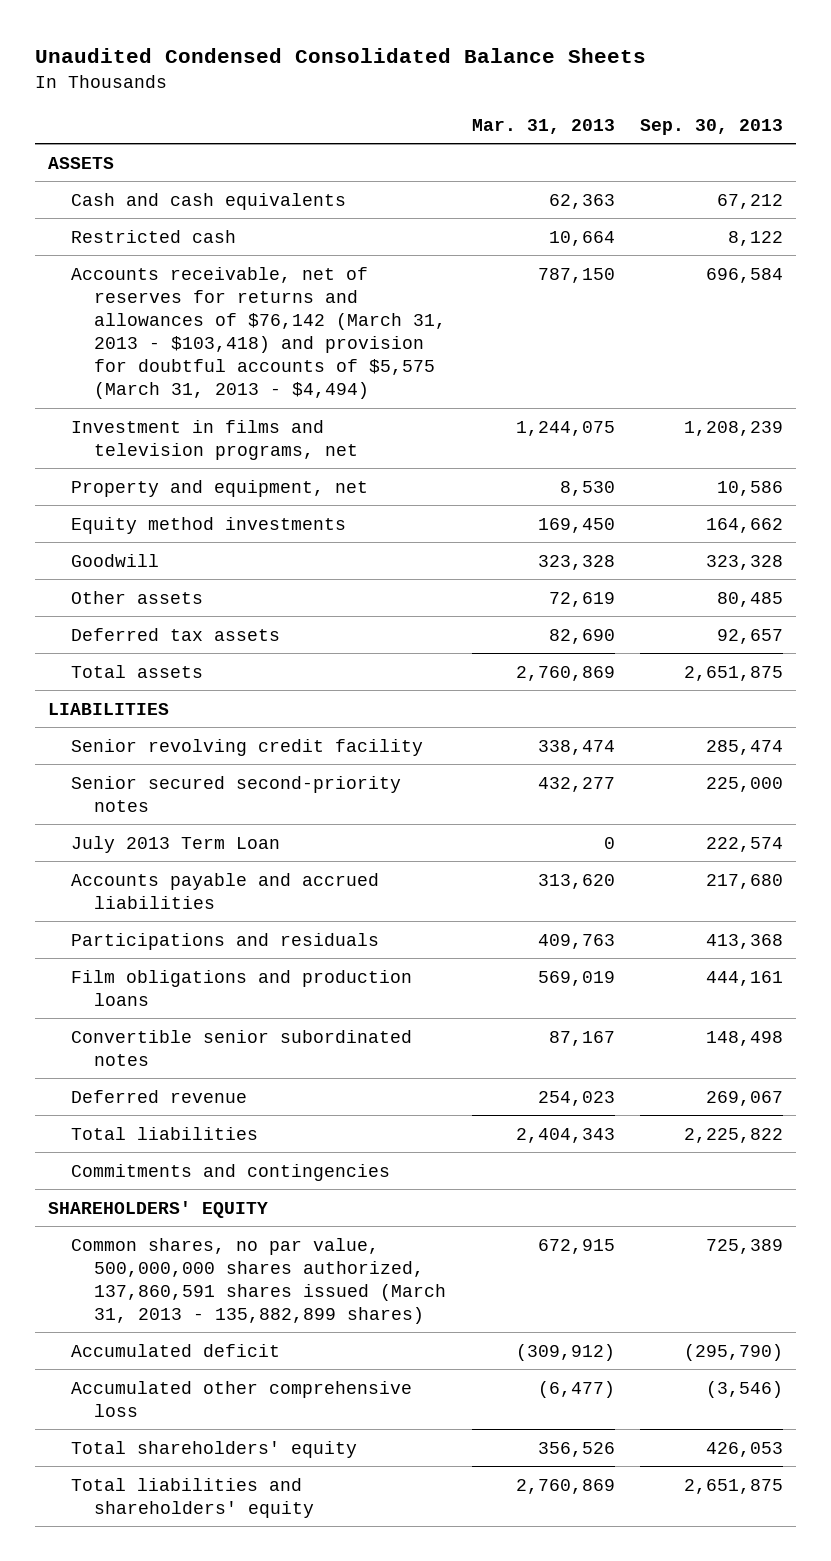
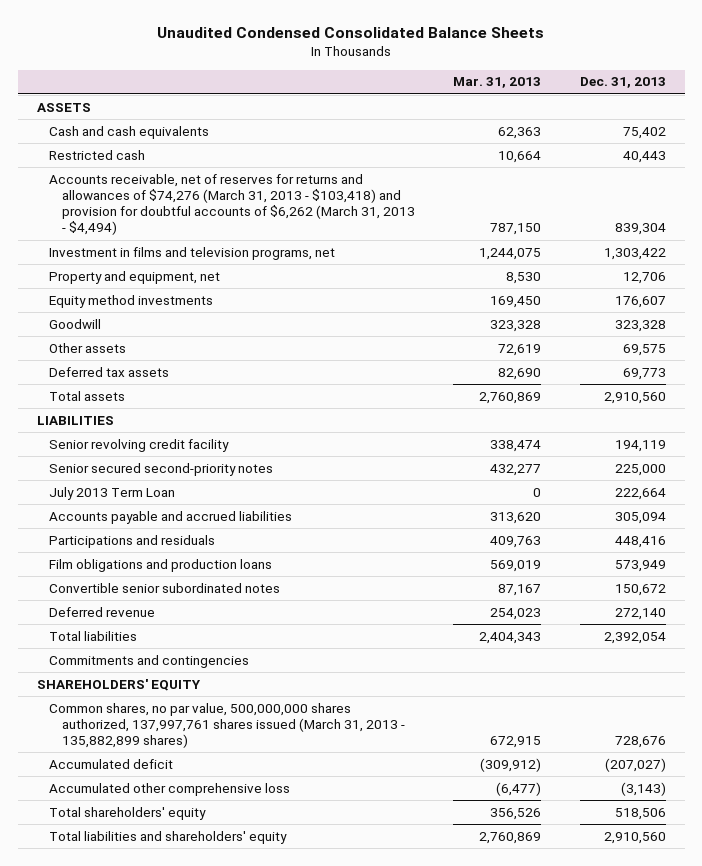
- | Mar. 31, 2013 | Sep. 30, 2013
+ | Mar. 31, 2013 | Dec. 31, 2013
- Accounts receivable, net of reserves for returns and allowances of $76,142 (March 31, 2013 - $103,418) and provision for doubtful accounts of $5,575 (March 31, 2013 - $4,494) | 787,150 | 696,584
+ Accounts receivable, net of reserves for returns and allowances of $74,276 (March 31, 2013 - $103,418) and provision for doubtful accounts of $6,262 (March 31, 2013 - $4,494) | 787,150 | 839,304
- Common shares, no par value, 500,000,000 shares authorized, 137,860,591 shares issued (March 31, 2013 - 135,882,899 shares) | 672,915 | 725,389
+ Common shares, no par value, 500,000,000 shares authorized, 137,997,761 shares issued (March 31, 2013 - 135,882,899 shares) | 672,915 | 728,676

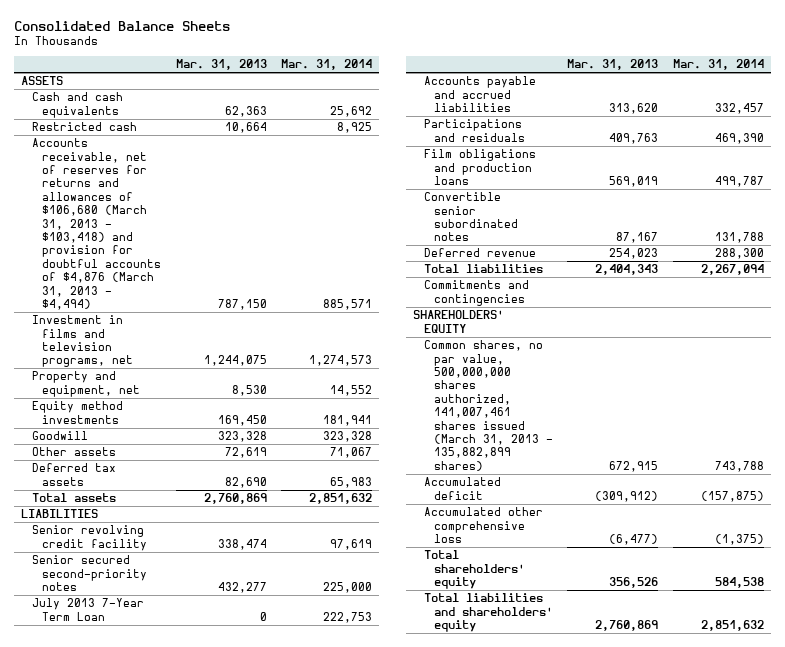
- Unaudited Condensed Consolidated Balance Sheets
+ Consolidated Balance Sheets
- | Mar. 31, 2013 | Dec. 31, 2013
+ | Mar. 31, 2013 | Mar. 31, 2014
- Accounts receivable, net of reserves for returns and allowances of $74,276 (March 31, 2013 - $103,418) and provision for doubtful accounts of $6,262 (March 31, 2013 - $4,494) | 787,150 | 839,304
+ Accounts receivable, net of reserves for returns and allowances of $106,680 (March 31, 2013 - $103,418) and provision for doubtful accounts of $4,876 (March 31, 2013 - $4,494) | 787,150 | 885,571
- July 2013 Term Loan | 0 | 222,664
+ July 2013 7-Year Term Loan | 0 | 222,753
- Common shares, no par value, 500,000,000 shares authorized, 137,997,761 shares issued (March 31, 2013 - 135,882,899 shares) | 672,915 | 728,676
+ Common shares, no par value, 500,000,000 shares authorized, 141,007,461 shares issued (March 31, 2013 - 135,882,899 shares) | 672,915 | 743,788

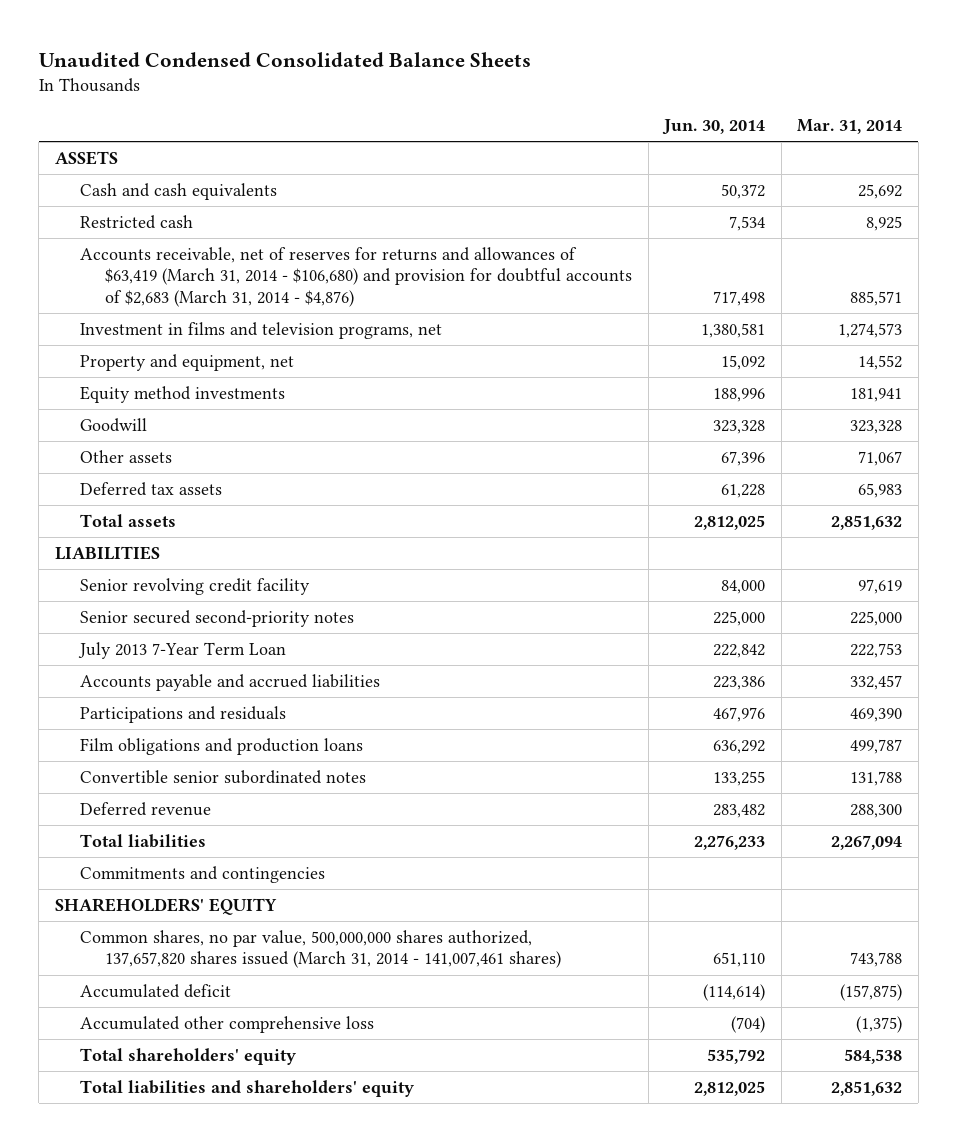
- Consolidated Balance Sheets
+ Unaudited Condensed Consolidated Balance Sheets
- | Mar. 31, 2013 | Mar. 31, 2014
+ | Jun. 30, 2014 | Mar. 31, 2014
- Accounts receivable, net of reserves for returns and allowances of $106,680 (March 31, 2013 - $103,418) and provision for doubtful accounts of $4,876 (March 31, 2013 - $4,494) | 787,150 | 885,571
+ Accounts receivable, net of reserves for returns and allowances of $63,419 (March 31, 2014 - $106,680) and provision for doubtful accounts of $2,683 (March 31, 2014 - $4,876) | 717,498 | 885,571
- Common shares, no par value, 500,000,000 shares authorized, 141,007,461 shares issued (March 31, 2013 - 135,882,899 shares) | 672,915 | 743,788
+ Common shares, no par value, 500,000,000 shares authorized, 137,657,820 shares issued (March 31, 2014 - 141,007,461 shares) | 651,110 | 743,788

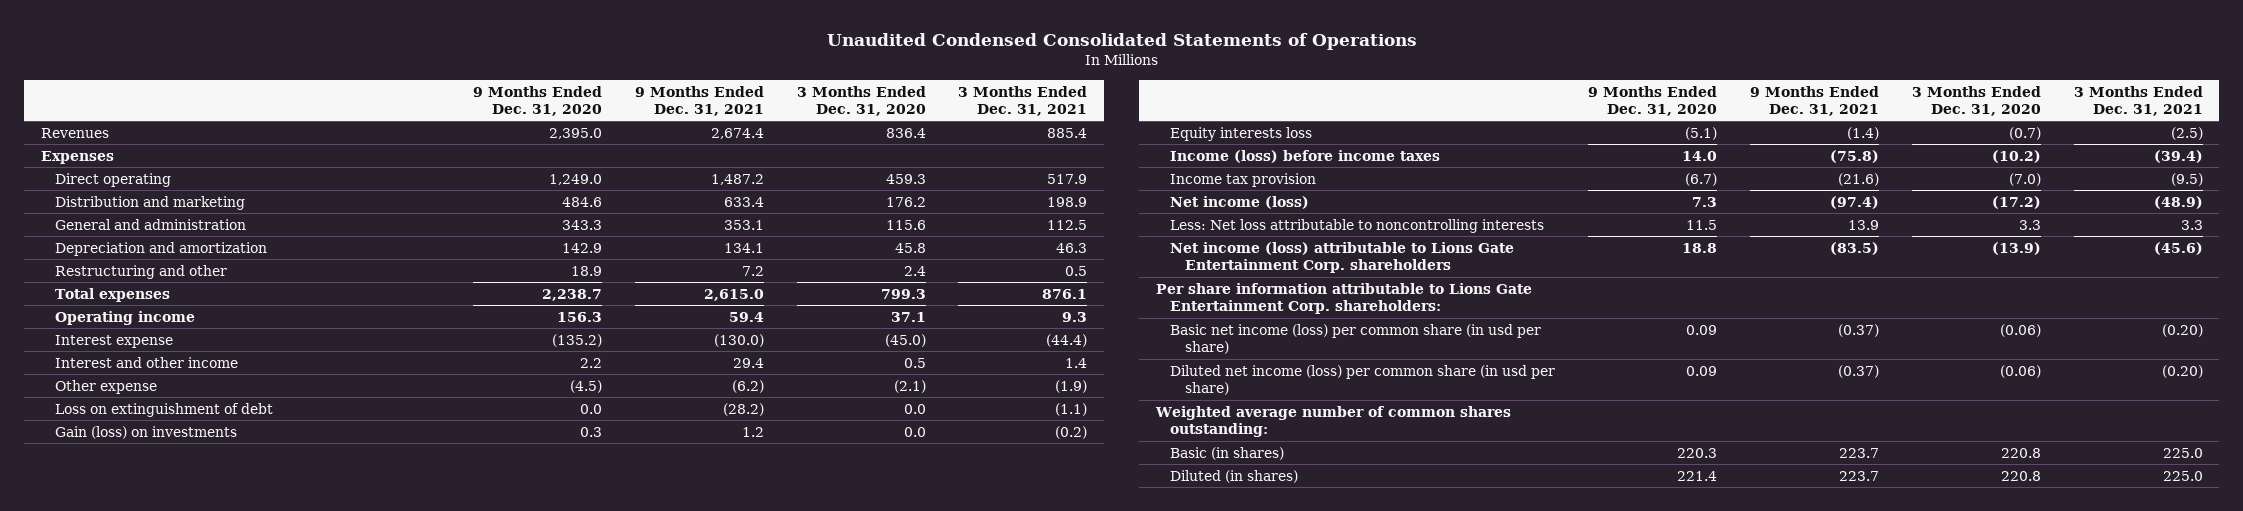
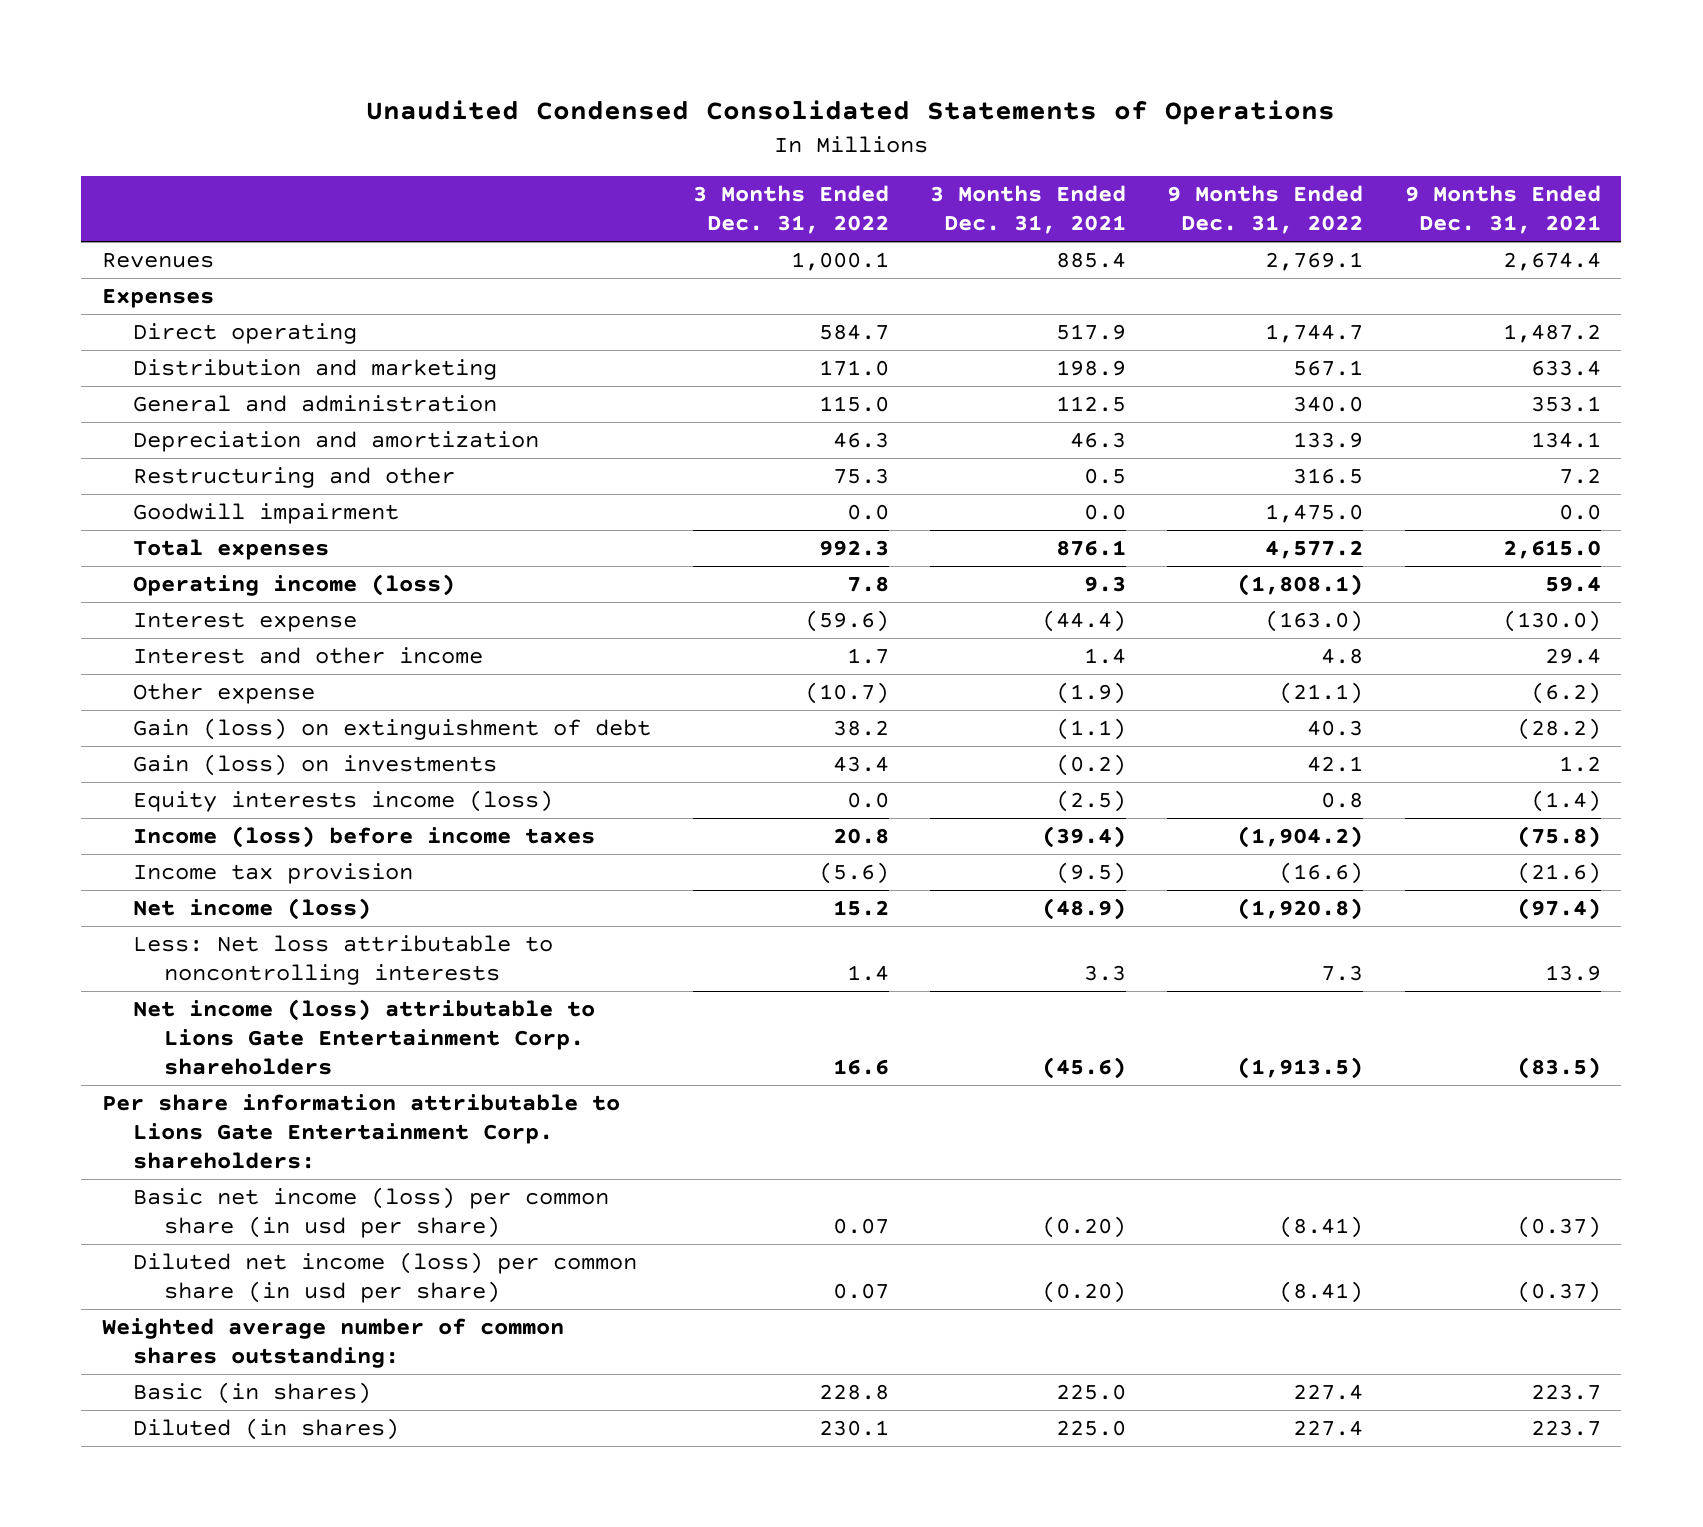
- | 9 Months Ended Dec. 31, 2020 | 9 Months Ended Dec. 31, 2021 | 3 Months Ended Dec. 31, 2020 | 3 Months Ended Dec. 31, 2021
+ | 3 Months Ended Dec. 31, 2022 | 3 Months Ended Dec. 31, 2021 | 9 Months Ended Dec. 31, 2022 | 9 Months Ended Dec. 31, 2021
+ Goodwill impairment | 0.0 | 0.0 | 1,475.0 | 0.0
- Operating income | 156.3 | 59.4 | 37.1 | 9.3
+ Operating income (loss) | 7.8 | 9.3 | (1,808.1) | 59.4
- Loss on extinguishment of debt | 0.0 | (28.2) | 0.0 | (1.1)
+ Gain (loss) on extinguishment of debt | 38.2 | (1.1) | 40.3 | (28.2)
- Equity interests loss | (5.1) | (1.4) | (0.7) | (2.5)
+ Equity interests income (loss) | 0.0 | (2.5) | 0.8 | (1.4)

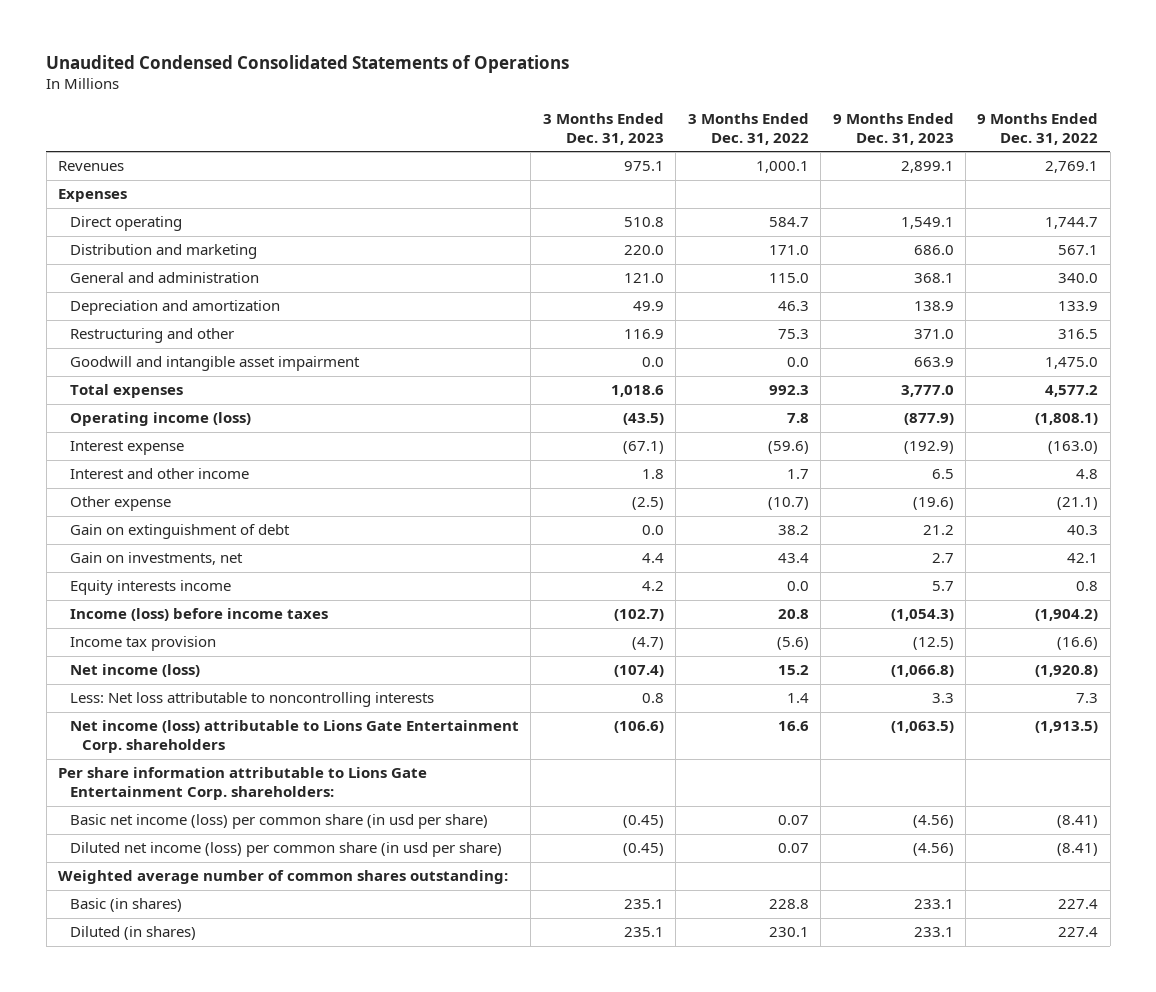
- | 3 Months Ended Dec. 31, 2022 | 3 Months Ended Dec. 31, 2021 | 9 Months Ended Dec. 31, 2022 | 9 Months Ended Dec. 31, 2021
+ | 3 Months Ended Dec. 31, 2023 | 3 Months Ended Dec. 31, 2022 | 9 Months Ended Dec. 31, 2023 | 9 Months Ended Dec. 31, 2022
- Goodwill impairment | 0.0 | 0.0 | 1,475.0 | 0.0
+ Goodwill and intangible asset impairment | 0.0 | 0.0 | 663.9 | 1,475.0
- Gain (loss) on extinguishment of debt | 38.2 | (1.1) | 40.3 | (28.2)
- Gain (loss) on investments | 43.4 | (0.2) | 42.1 | 1.2
- Equity interests income (loss) | 0.0 | (2.5) | 0.8 | (1.4)
+ Gain on extinguishment of debt | 0.0 | 38.2 | 21.2 | 40.3
+ Gain on investments, net | 4.4 | 43.4 | 2.7 | 42.1
+ Equity interests income | 4.2 | 0.0 | 5.7 | 0.8

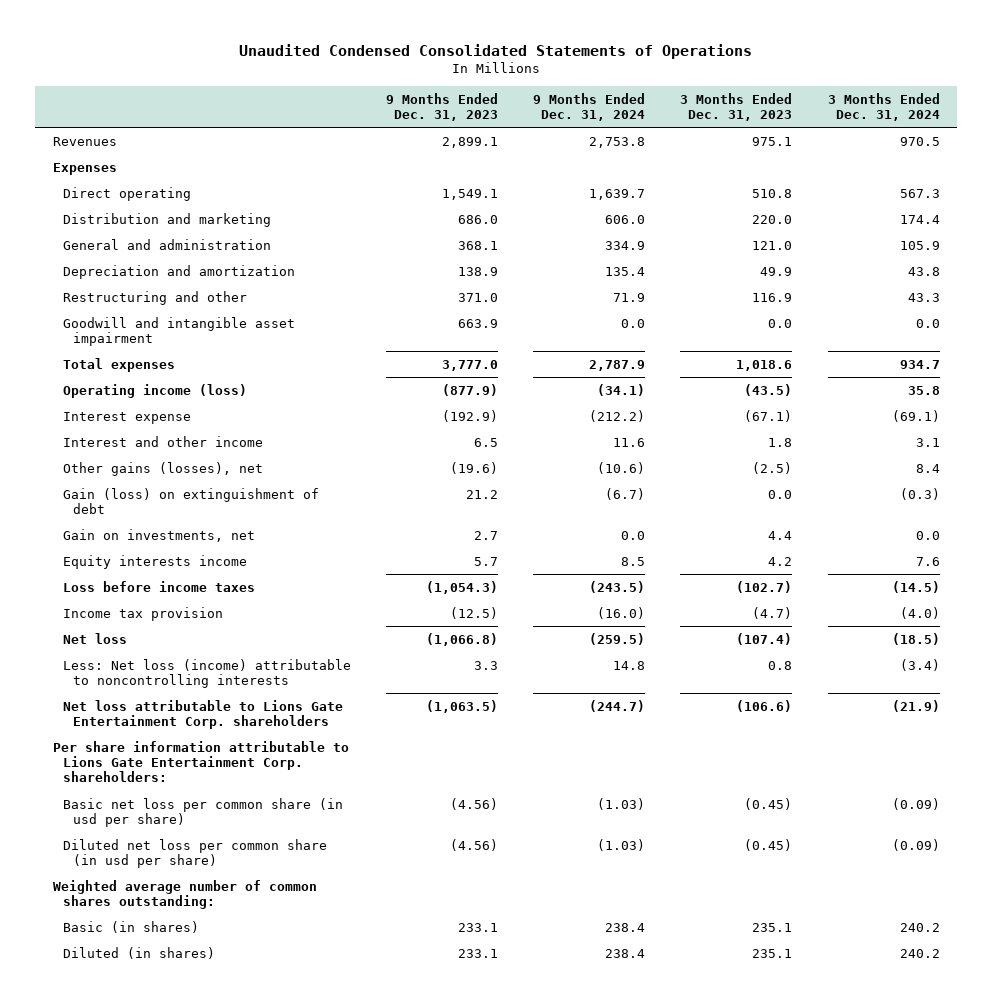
- | 3 Months Ended Dec. 31, 2023 | 3 Months Ended Dec. 31, 2022 | 9 Months Ended Dec. 31, 2023 | 9 Months Ended Dec. 31, 2022
+ | 9 Months Ended Dec. 31, 2023 | 9 Months Ended Dec. 31, 2024 | 3 Months Ended Dec. 31, 2023 | 3 Months Ended Dec. 31, 2024
- Other expense | (2.5) | (10.7) | (19.6) | (21.1)
- Gain on extinguishment of debt | 0.0 | 38.2 | 21.2 | 40.3
+ Other gains (losses), net | (19.6) | (10.6) | (2.5) | 8.4
+ Gain (loss) on extinguishment of debt | 21.2 | (6.7) | 0.0 | (0.3)
- Income (loss) before income taxes | (102.7) | 20.8 | (1,054.3) | (1,904.2)
+ Loss before income taxes | (1,054.3) | (243.5) | (102.7) | (14.5)
- Net income (loss) | (107.4) | 15.2 | (1,066.8) | (1,920.8)
- Less: Net loss attributable to noncontrolling interests | 0.8 | 1.4 | 3.3 | 7.3
- Net income (loss) attributable to Lions Gate Entertainment Corp. shareholders | (106.6) | 16.6 | (1,063.5) | (1,913.5)
+ Net loss | (1,066.8) | (259.5) | (107.4) | (18.5)
+ Less: Net loss (income) attributable to noncontrolling interests | 3.3 | 14.8 | 0.8 | (3.4)
+ Net loss attributable to Lions Gate Entertainment Corp. shareholders | (1,063.5) | (244.7) | (106.6) | (21.9)
- Basic net income (loss) per common share (in usd per share) | (0.45) | 0.07 | (4.56) | (8.41)
- Diluted net income (loss) per common share (in usd per share) | (0.45) | 0.07 | (4.56) | (8.41)
+ Basic net loss per common share (in usd per share) | (4.56) | (1.03) | (0.45) | (0.09)
+ Diluted net loss per common share (in usd per share) | (4.56) | (1.03) | (0.45) | (0.09)

